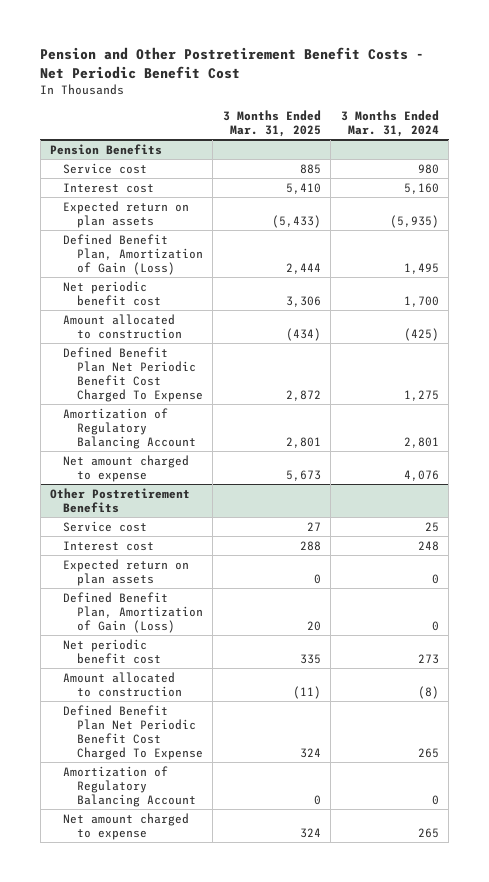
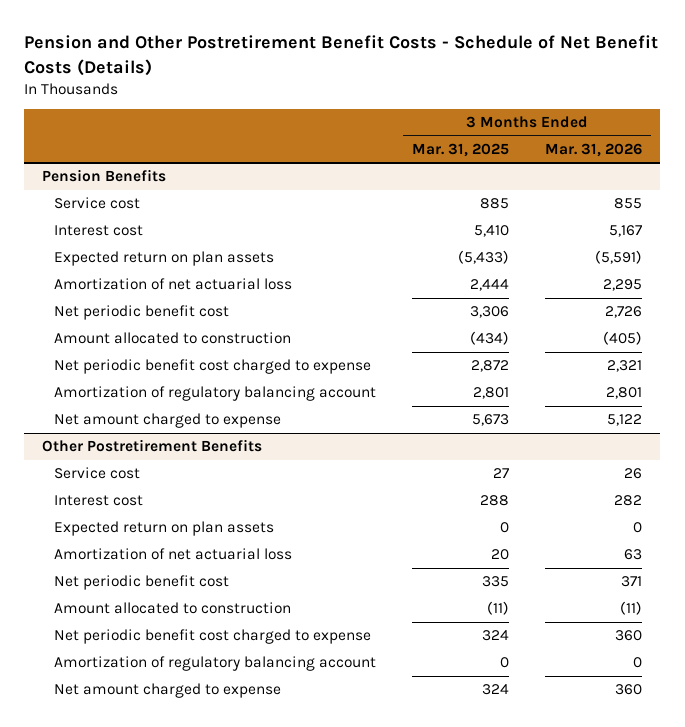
- Pension and Other Postretirement Benefit Costs - Net Periodic Benefit Cost
+ Pension and Other Postretirement Benefit Costs - Schedule of Net Benefit Costs (Details)
- | 3 Months Ended Mar. 31, 2025 | 3 Months Ended Mar. 31, 2024
+ | 3 Months Ended Mar. 31, 2025 | 3 Months Ended Mar. 31, 2026
@ Pension Benefits
- Defined Benefit Plan, Amortization of Gain (Loss) | 2,444 | 1,495
+ Amortization of net actuarial loss | 2,444 | 2,295
- Defined Benefit Plan Net Periodic Benefit Cost Charged To Expense | 2,872 | 1,275
- Amortization of Regulatory Balancing Account | 2,801 | 2,801
+ Net periodic benefit cost charged to expense | 2,872 | 2,321
+ Amortization of regulatory balancing account | 2,801 | 2,801
@ Other Postretirement Benefits
- Defined Benefit Plan, Amortization of Gain (Loss) | 20 | 0
+ Amortization of net actuarial loss | 20 | 63
- Defined Benefit Plan Net Periodic Benefit Cost Charged To Expense | 324 | 265
- Amortization of Regulatory Balancing Account | 0 | 0
+ Net periodic benefit cost charged to expense | 324 | 360
+ Amortization of regulatory balancing account | 0 | 0

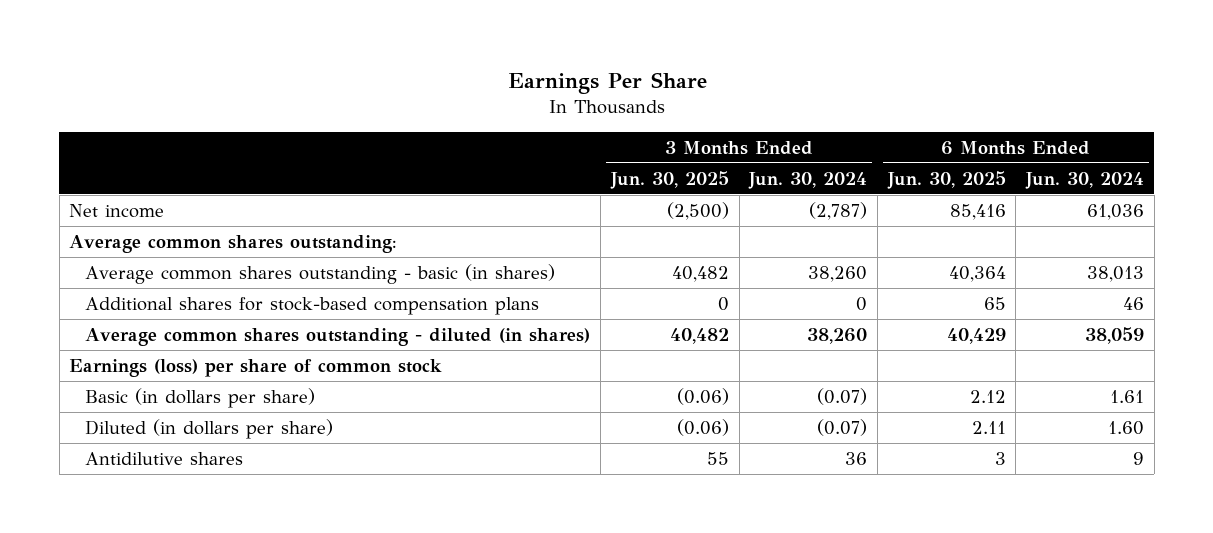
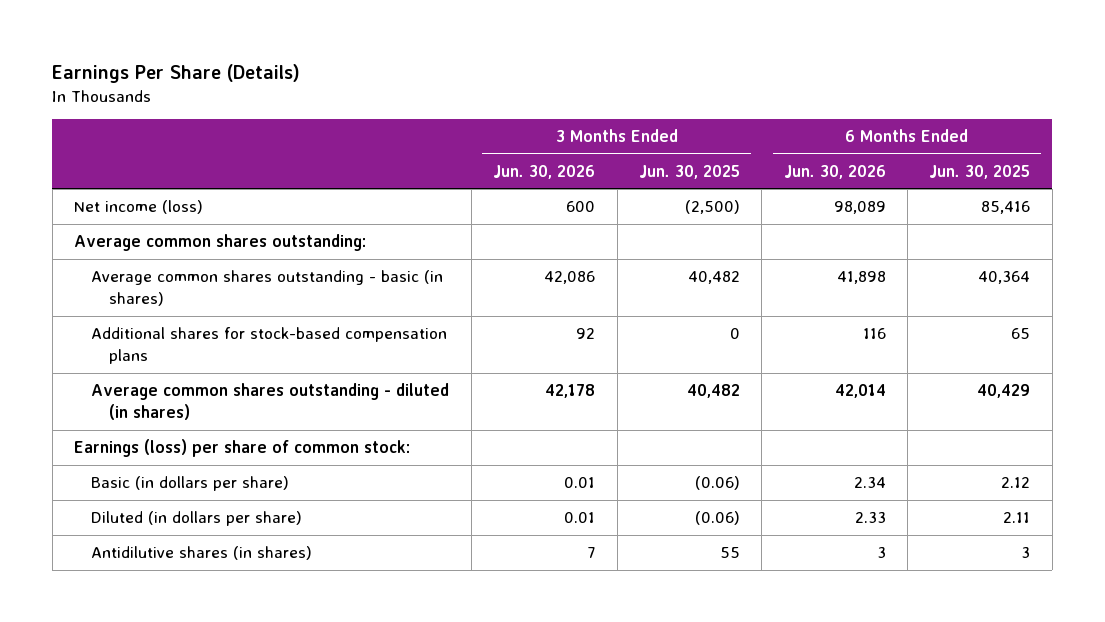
- Earnings Per Share
+ Earnings Per Share (Details)
- | 3 Months Ended Jun. 30, 2025 | 3 Months Ended Jun. 30, 2024 | 6 Months Ended Jun. 30, 2025 | 6 Months Ended Jun. 30, 2024
+ | 3 Months Ended Jun. 30, 2026 | 3 Months Ended Jun. 30, 2025 | 6 Months Ended Jun. 30, 2026 | 6 Months Ended Jun. 30, 2025
- Net income | (2,500) | (2,787) | 85,416 | 61,036
+ Net income (loss) | 600 | (2,500) | 98,089 | 85,416
- Earnings (loss) per share of common stock
+ Earnings (loss) per share of common stock:
- Antidilutive shares | 55 | 36 | 3 | 9
+ Antidilutive shares (in shares) | 7 | 55 | 3 | 3

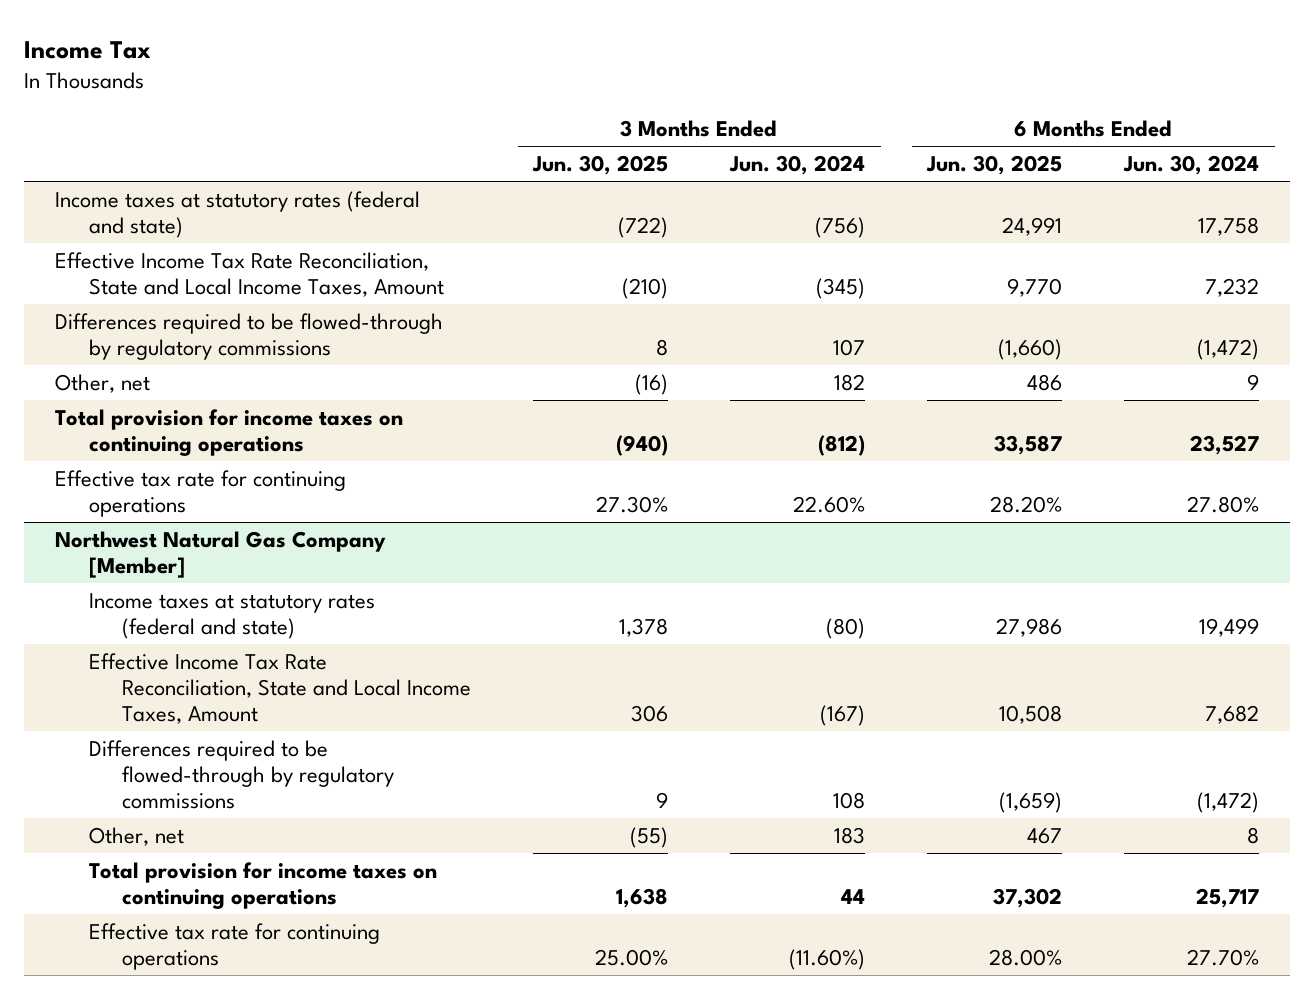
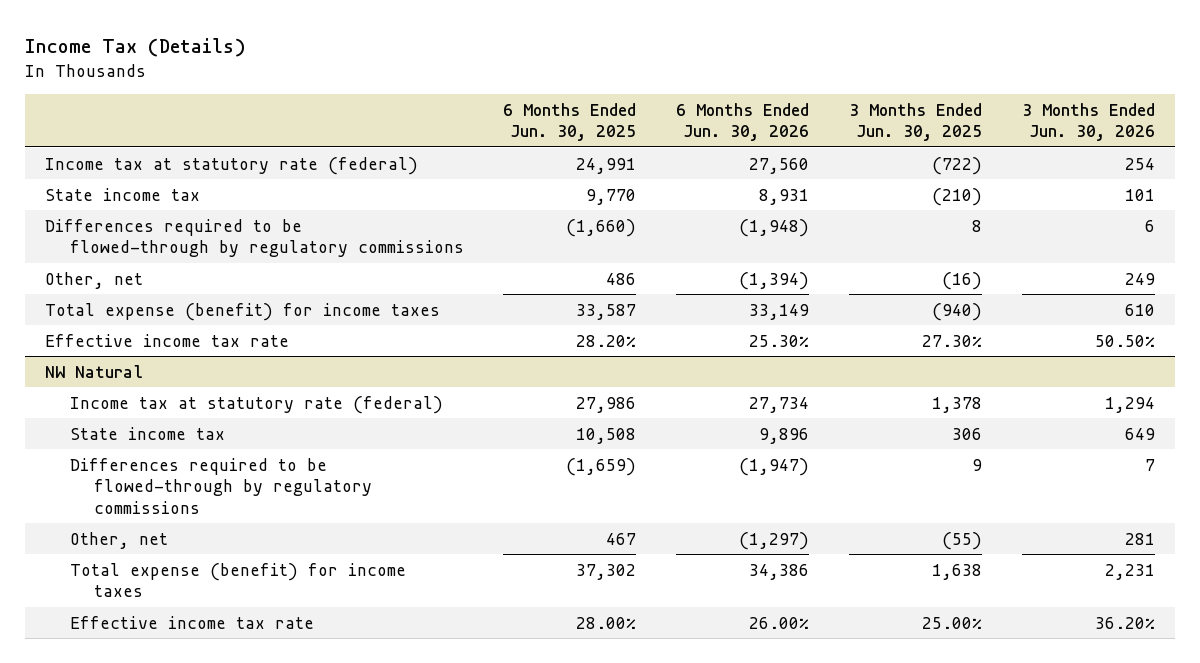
- Income Tax
+ Income Tax (Details)
- | 3 Months Ended Jun. 30, 2025 | 3 Months Ended Jun. 30, 2024 | 6 Months Ended Jun. 30, 2025 | 6 Months Ended Jun. 30, 2024
+ | 6 Months Ended Jun. 30, 2025 | 6 Months Ended Jun. 30, 2026 | 3 Months Ended Jun. 30, 2025 | 3 Months Ended Jun. 30, 2026
- Income taxes at statutory rates (federal and state) | (722) | (756) | 24,991 | 17,758
- Effective Income Tax Rate Reconciliation, State and Local Income Taxes, Amount | (210) | (345) | 9,770 | 7,232
+ Income tax at statutory rate (federal) | 24,991 | 27,560 | (722) | 254
+ State income tax | 9,770 | 8,931 | (210) | 101
- Total provision for income taxes on continuing operations | (940) | (812) | 33,587 | 23,527
- Effective tax rate for continuing operations | 27.30% | 22.60% | 28.20% | 27.80%
- Northwest Natural Gas Company [Member]
- Income taxes at statutory rates (federal and state) | 1,378 | (80) | 27,986 | 19,499
- Effective Income Tax Rate Reconciliation, State and Local Income Taxes, Amount | 306 | (167) | 10,508 | 7,682
+ Total expense (benefit) for income taxes | 33,587 | 33,149 | (940) | 610
+ Effective income tax rate | 28.20% | 25.30% | 27.30% | 50.50%
+ NW Natural
+ Income tax at statutory rate (federal) | 27,986 | 27,734 | 1,378 | 1,294
+ State income tax | 10,508 | 9,896 | 306 | 649
- Total provision for income taxes on continuing operations | 1,638 | 44 | 37,302 | 25,717
- Effective tax rate for continuing operations | 25.00% | (11.60%) | 28.00% | 27.70%
+ Total expense (benefit) for income taxes | 37,302 | 34,386 | 1,638 | 2,231
+ Effective income tax rate | 28.00% | 26.00% | 25.00% | 36.20%

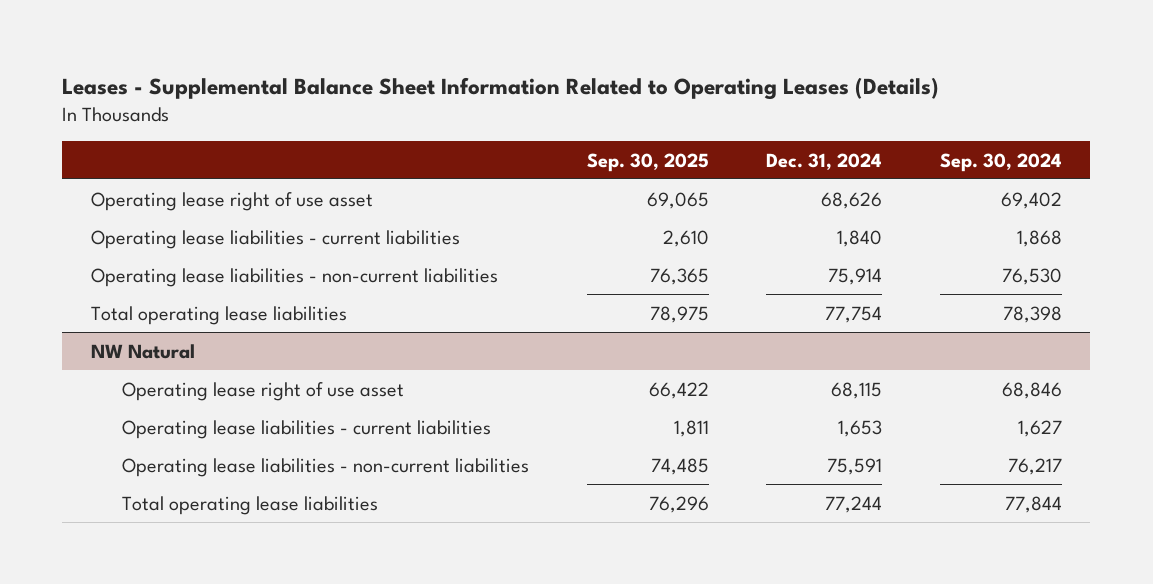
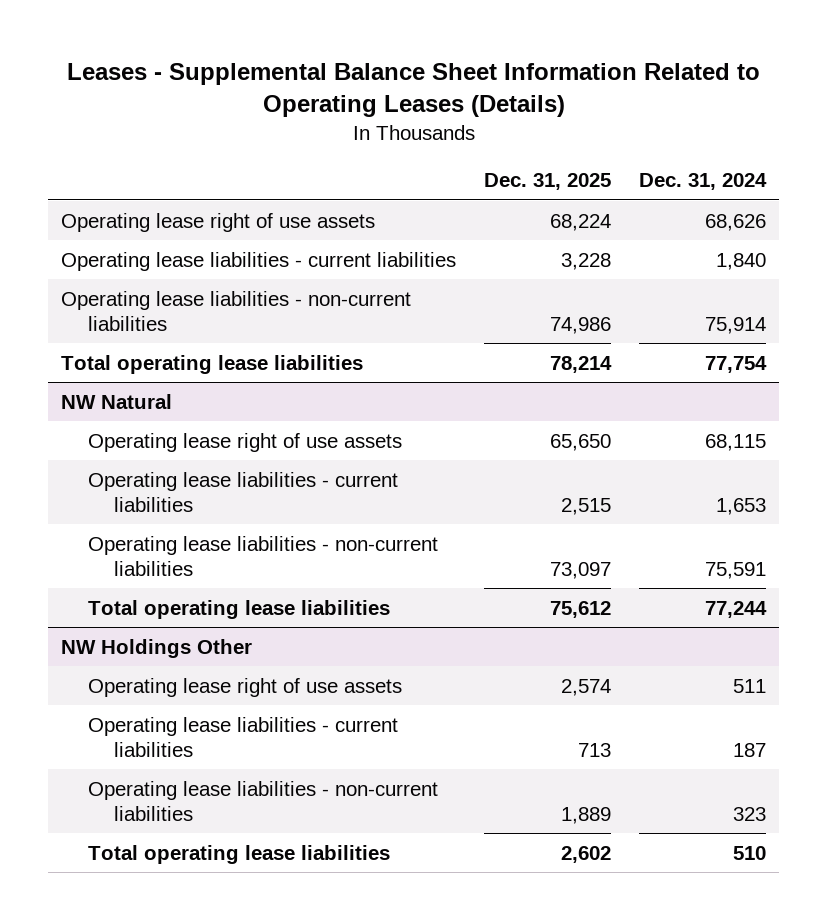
- | Sep. 30, 2025 | Dec. 31, 2024 | Sep. 30, 2024
+ | Dec. 31, 2025 | Dec. 31, 2024
- Operating lease right of use asset | 69,065 | 68,626 | 69,402
+ Operating lease right of use assets | 68,224 | 68,626
@ NW Natural
- Operating lease right of use asset | 66,422 | 68,115 | 68,846
+ Operating lease right of use assets | 65,650 | 68,115
+ NW Holdings Other
+ Operating lease right of use assets | 2,574 | 511
+ Operating lease liabilities - current liabilities | 713 | 187
+ Operating lease liabilities - non-current liabilities | 1,889 | 323
+ Total operating lease liabilities | 2,602 | 510

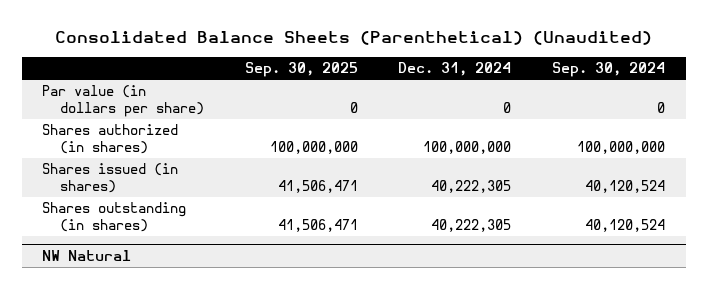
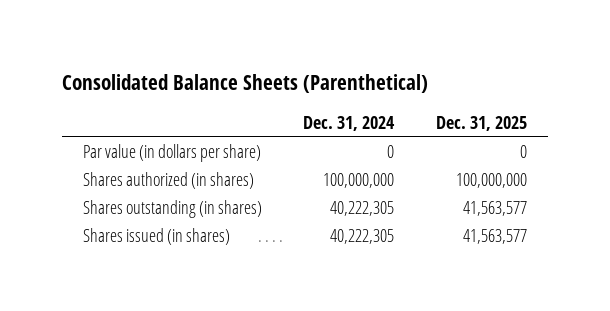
- Consolidated Balance Sheets (Parenthetical) (Unaudited)
+ Consolidated Balance Sheets (Parenthetical)
- | Sep. 30, 2025 | Dec. 31, 2024 | Sep. 30, 2024
+ | Dec. 31, 2024 | Dec. 31, 2025
- NW Natural
moved down: Shares issued (in shares) | 40,222,305 | 41,563,577

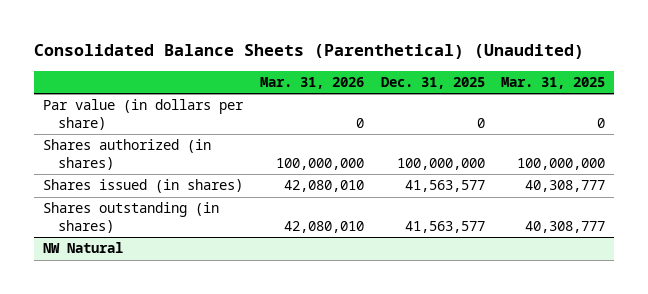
- Consolidated Balance Sheets (Parenthetical)
+ Consolidated Balance Sheets (Parenthetical) (Unaudited)
- | Dec. 31, 2024 | Dec. 31, 2025
+ | Mar. 31, 2026 | Dec. 31, 2025 | Mar. 31, 2025
moved down: Shares outstanding (in shares) | 42,080,010 | 41,563,577 | 40,308,777
+ NW Natural

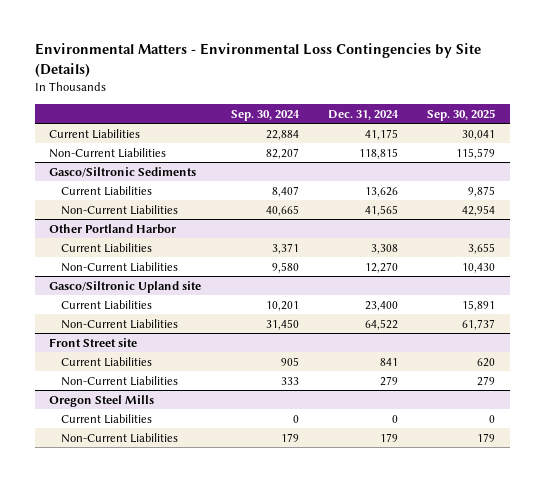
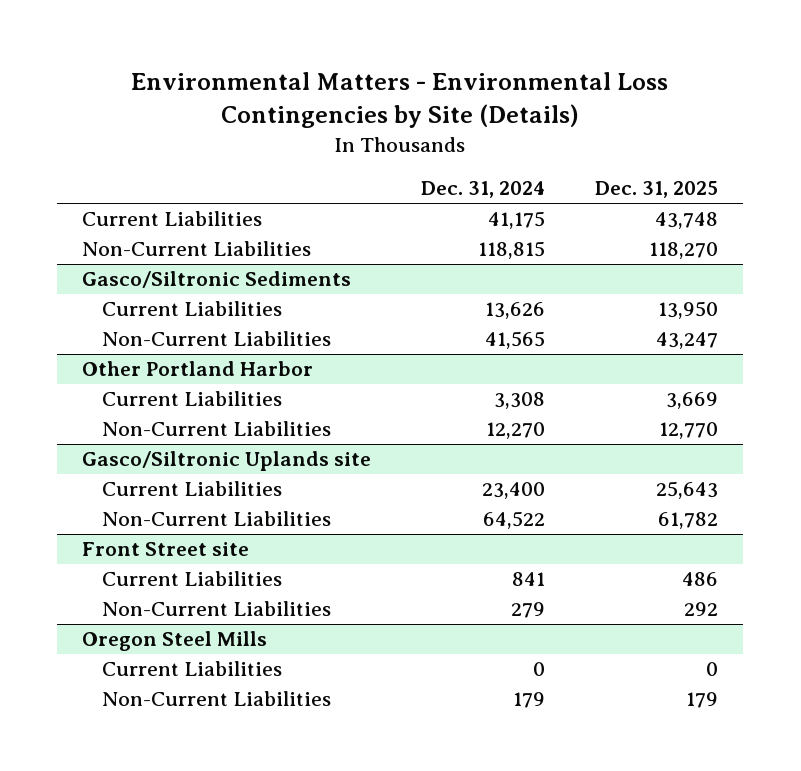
- | Sep. 30, 2024 | Dec. 31, 2024 | Sep. 30, 2025
+ | Dec. 31, 2024 | Dec. 31, 2025
- Gasco/Siltronic Upland site
+ Gasco/Siltronic Uplands site

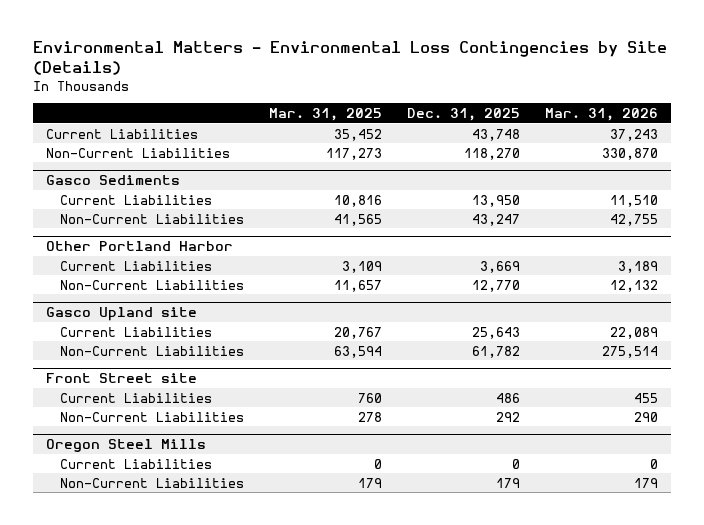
- | Dec. 31, 2024 | Dec. 31, 2025
+ | Mar. 31, 2025 | Dec. 31, 2025 | Mar. 31, 2026
- Gasco/Siltronic Sediments
+ Gasco Sediments
- Gasco/Siltronic Uplands site
+ Gasco Upland site

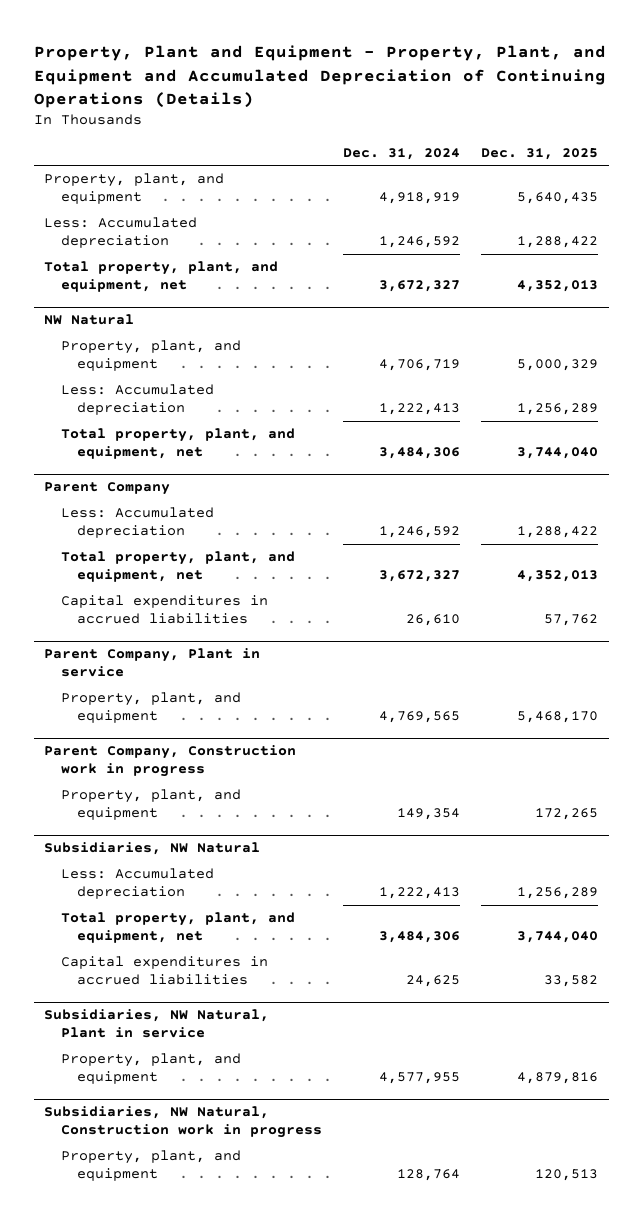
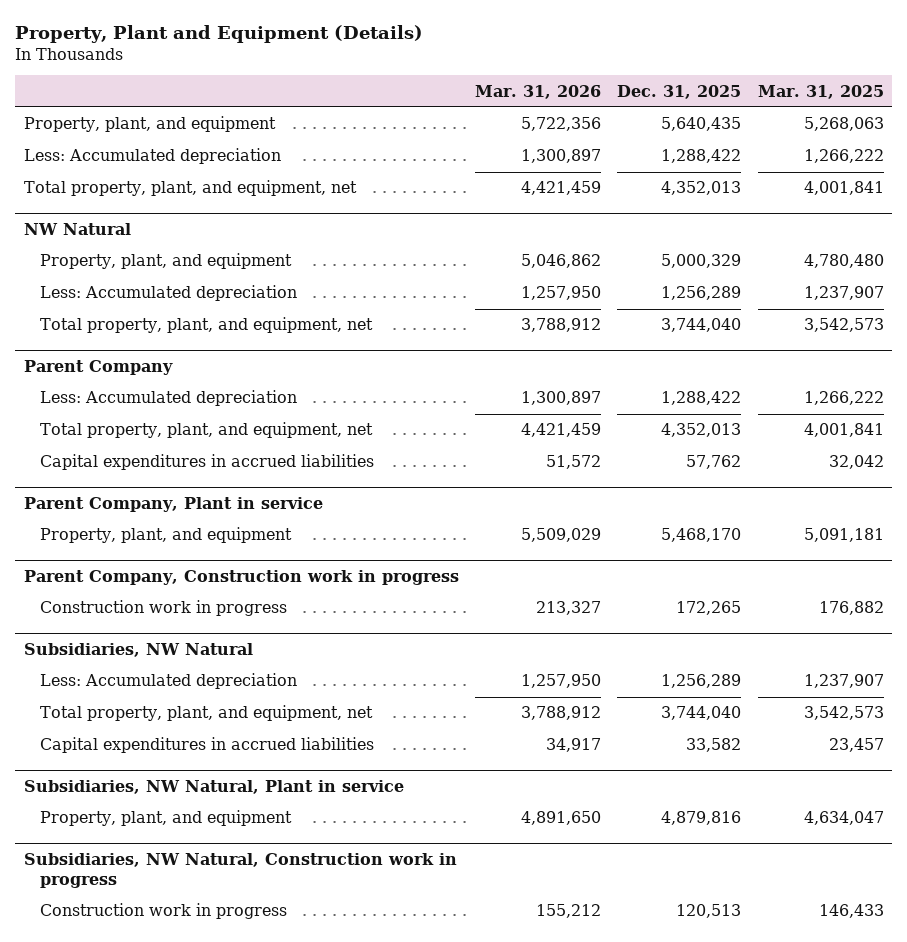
- Property, Plant and Equipment - Property, Plant, and Equipment and Accumulated Depreciation of Continuing Operations (Details)
+ Property, Plant and Equipment (Details)
- | Dec. 31, 2024 | Dec. 31, 2025
+ | Mar. 31, 2026 | Dec. 31, 2025 | Mar. 31, 2025
@ Parent Company, Construction work in progress
- Property, plant, and equipment | 149,354 | 172,265
+ Construction work in progress | 213,327 | 172,265 | 176,882
@ Subsidiaries, NW Natural, Construction work in progress
- Property, plant, and equipment | 128,764 | 120,513
+ Construction work in progress | 155,212 | 120,513 | 146,433

